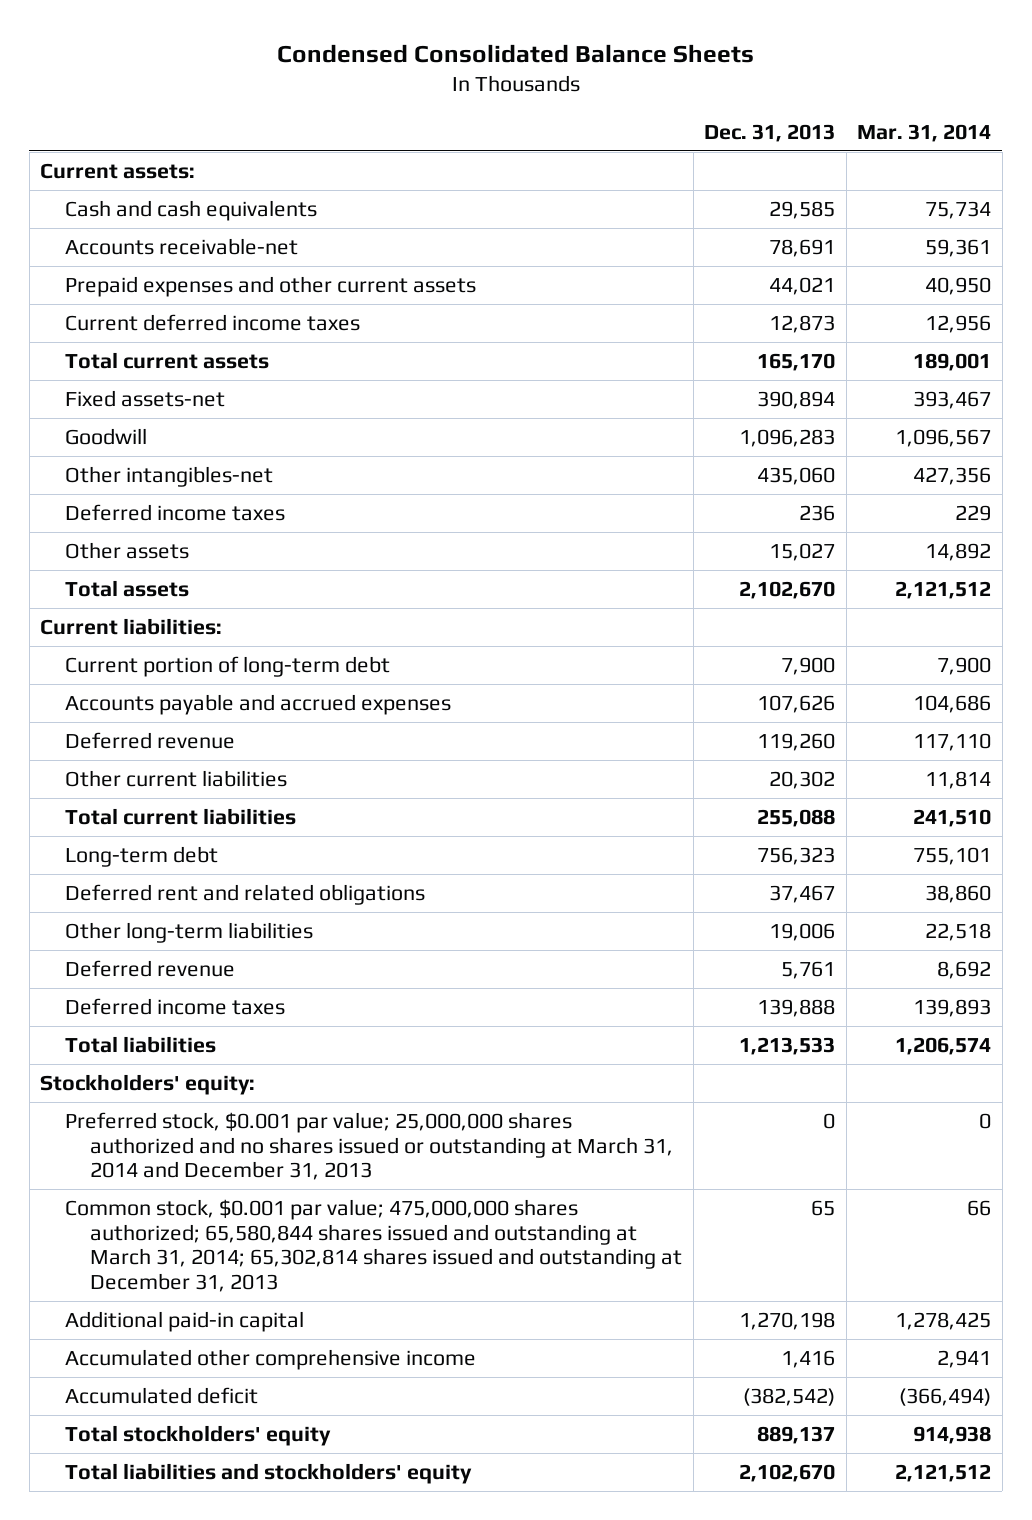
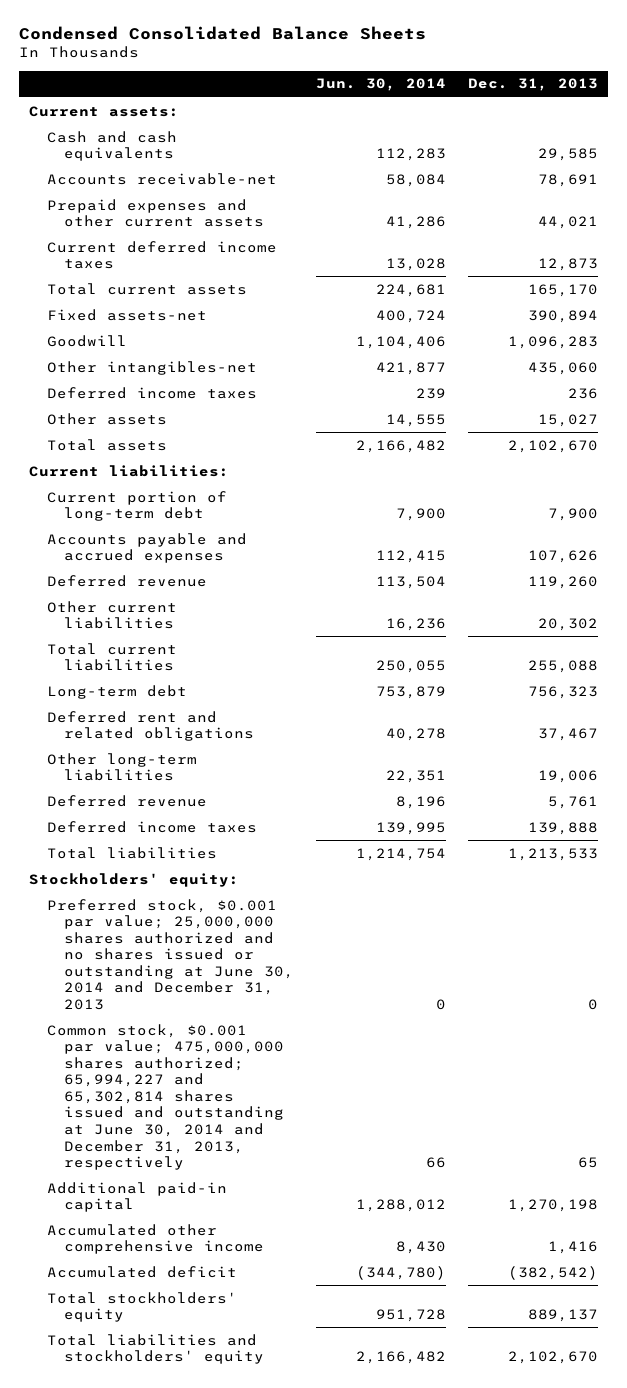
- | Dec. 31, 2013 | Mar. 31, 2014
+ | Jun. 30, 2014 | Dec. 31, 2013
- Preferred stock, $0.001 par value; 25,000,000 shares authorized and no shares issued or outstanding at March 31, 2014 and December 31, 2013 | 0 | 0
- Common stock, $0.001 par value; 475,000,000 shares authorized; 65,580,844 shares issued and outstanding at March 31, 2014; 65,302,814 shares issued and outstanding at December 31, 2013 | 65 | 66
+ Preferred stock, $0.001 par value; 25,000,000 shares authorized and no shares issued or outstanding at June 30, 2014 and December 31, 2013 | 0 | 0
+ Common stock, $0.001 par value; 475,000,000 shares authorized; 65,994,227 and 65,302,814 shares issued and outstanding at June 30, 2014 and December 31, 2013, respectively | 66 | 65

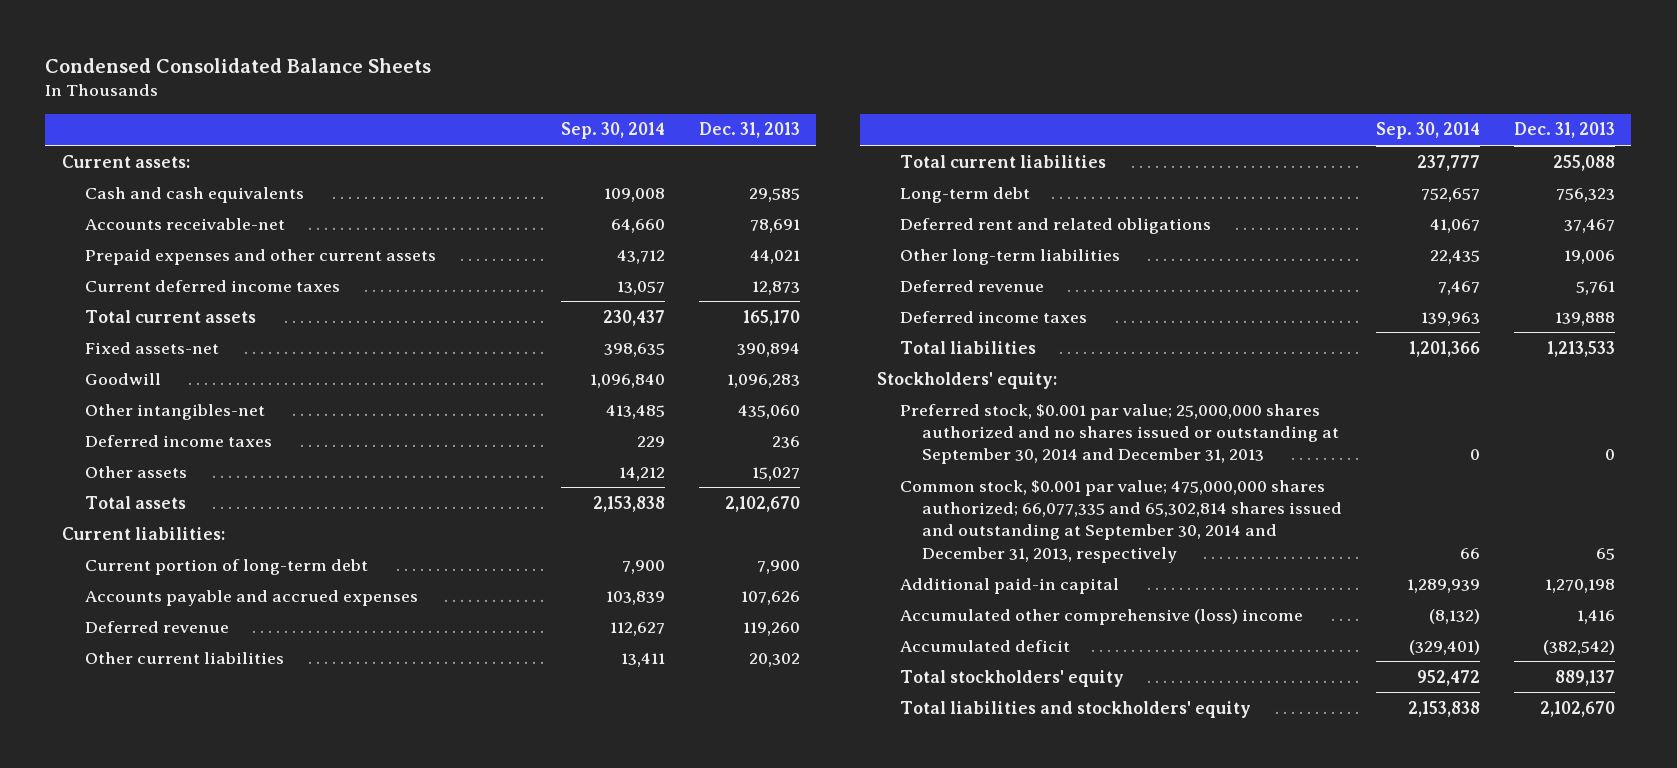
- | Jun. 30, 2014 | Dec. 31, 2013
+ | Sep. 30, 2014 | Dec. 31, 2013
- Preferred stock, $0.001 par value; 25,000,000 shares authorized and no shares issued or outstanding at June 30, 2014 and December 31, 2013 | 0 | 0
- Common stock, $0.001 par value; 475,000,000 shares authorized; 65,994,227 and 65,302,814 shares issued and outstanding at June 30, 2014 and December 31, 2013, respectively | 66 | 65
+ Preferred stock, $0.001 par value; 25,000,000 shares authorized and no shares issued or outstanding at September 30, 2014 and December 31, 2013 | 0 | 0
+ Common stock, $0.001 par value; 475,000,000 shares authorized; 66,077,335 and 65,302,814 shares issued and outstanding at September 30, 2014 and December 31, 2013, respectively | 66 | 65
- Accumulated other comprehensive income | 8,430 | 1,416
+ Accumulated other comprehensive (loss) income | (8,132) | 1,416

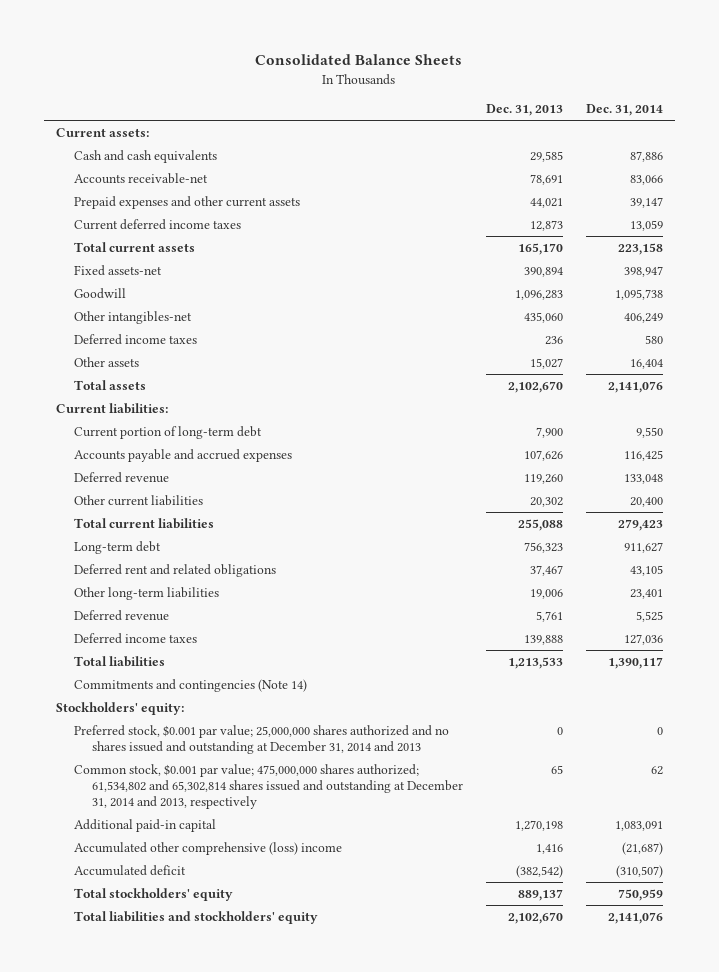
- Condensed Consolidated Balance Sheets
+ Consolidated Balance Sheets
- | Sep. 30, 2014 | Dec. 31, 2013
+ | Dec. 31, 2013 | Dec. 31, 2014
+ Commitments and contingencies (Note 14)
- Preferred stock, $0.001 par value; 25,000,000 shares authorized and no shares issued or outstanding at September 30, 2014 and December 31, 2013 | 0 | 0
- Common stock, $0.001 par value; 475,000,000 shares authorized; 66,077,335 and 65,302,814 shares issued and outstanding at September 30, 2014 and December 31, 2013, respectively | 66 | 65
+ Preferred stock, $0.001 par value; 25,000,000 shares authorized and no shares issued and outstanding at December 31, 2014 and 2013 | 0 | 0
+ Common stock, $0.001 par value; 475,000,000 shares authorized; 61,534,802 and 65,302,814 shares issued and outstanding at December 31, 2014 and 2013, respectively | 65 | 62

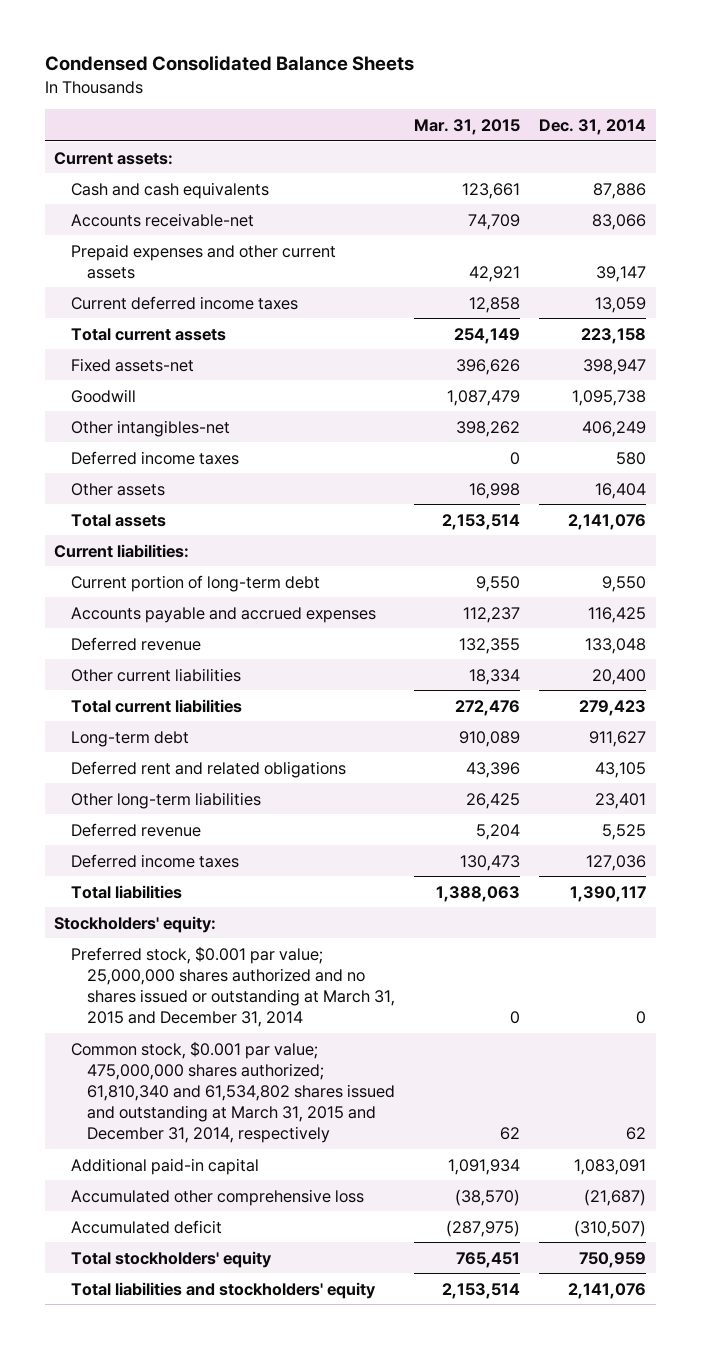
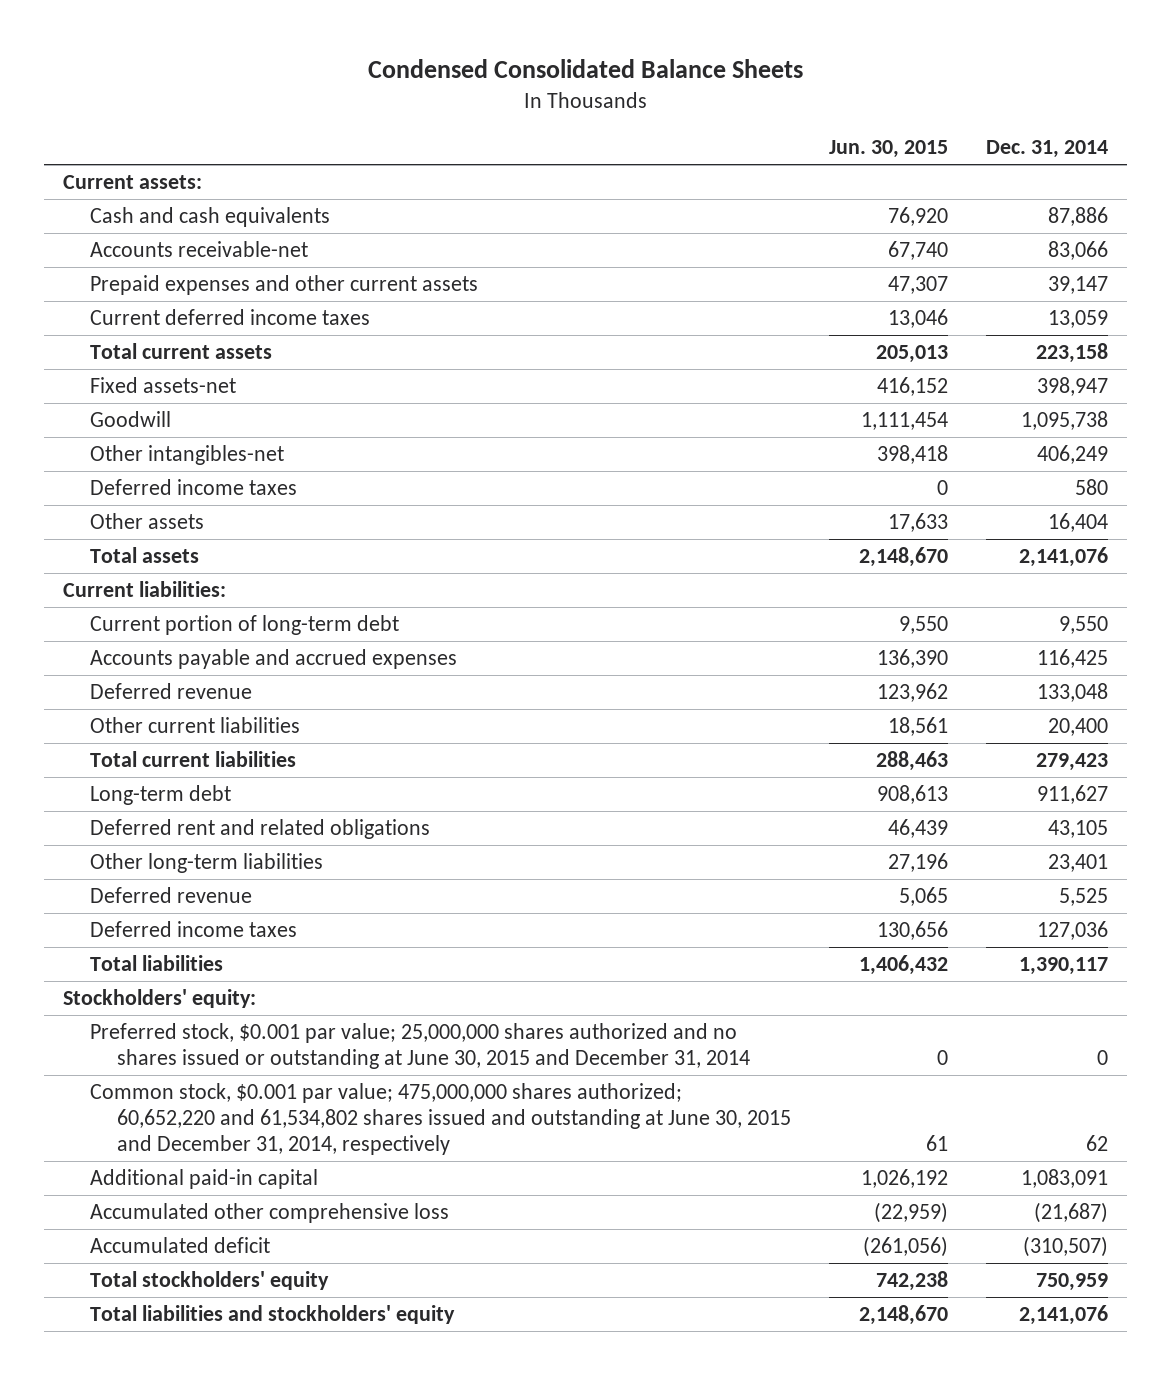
- | Mar. 31, 2015 | Dec. 31, 2014
+ | Jun. 30, 2015 | Dec. 31, 2014
- Preferred stock, $0.001 par value; 25,000,000 shares authorized and no shares issued or outstanding at March 31, 2015 and December 31, 2014 | 0 | 0
- Common stock, $0.001 par value; 475,000,000 shares authorized; 61,810,340 and 61,534,802 shares issued and outstanding at March 31, 2015 and December 31, 2014, respectively | 62 | 62
+ Preferred stock, $0.001 par value; 25,000,000 shares authorized and no shares issued or outstanding at June 30, 2015 and December 31, 2014 | 0 | 0
+ Common stock, $0.001 par value; 475,000,000 shares authorized; 60,652,220 and 61,534,802 shares issued and outstanding at June 30, 2015 and December 31, 2014, respectively | 61 | 62

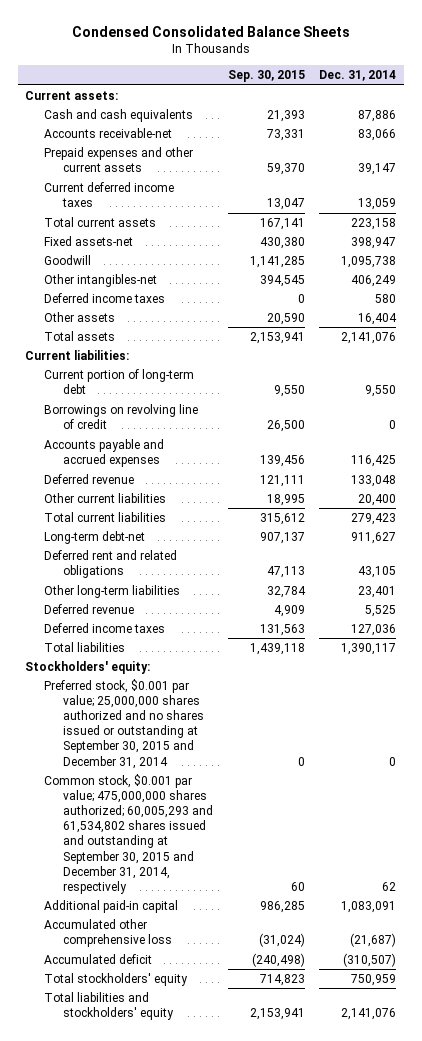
- | Jun. 30, 2015 | Dec. 31, 2014
+ | Sep. 30, 2015 | Dec. 31, 2014
+ Borrowings on revolving line of credit | 26,500 | 0
- Long-term debt | 908,613 | 911,627
+ Long-term debt-net | 907,137 | 911,627
- Preferred stock, $0.001 par value; 25,000,000 shares authorized and no shares issued or outstanding at June 30, 2015 and December 31, 2014 | 0 | 0
- Common stock, $0.001 par value; 475,000,000 shares authorized; 60,652,220 and 61,534,802 shares issued and outstanding at June 30, 2015 and December 31, 2014, respectively | 61 | 62
+ Preferred stock, $0.001 par value; 25,000,000 shares authorized and no shares issued or outstanding at September 30, 2015 and December 31, 2014 | 0 | 0
+ Common stock, $0.001 par value; 475,000,000 shares authorized; 60,005,293 and 61,534,802 shares issued and outstanding at September 30, 2015 and December 31, 2014, respectively | 60 | 62

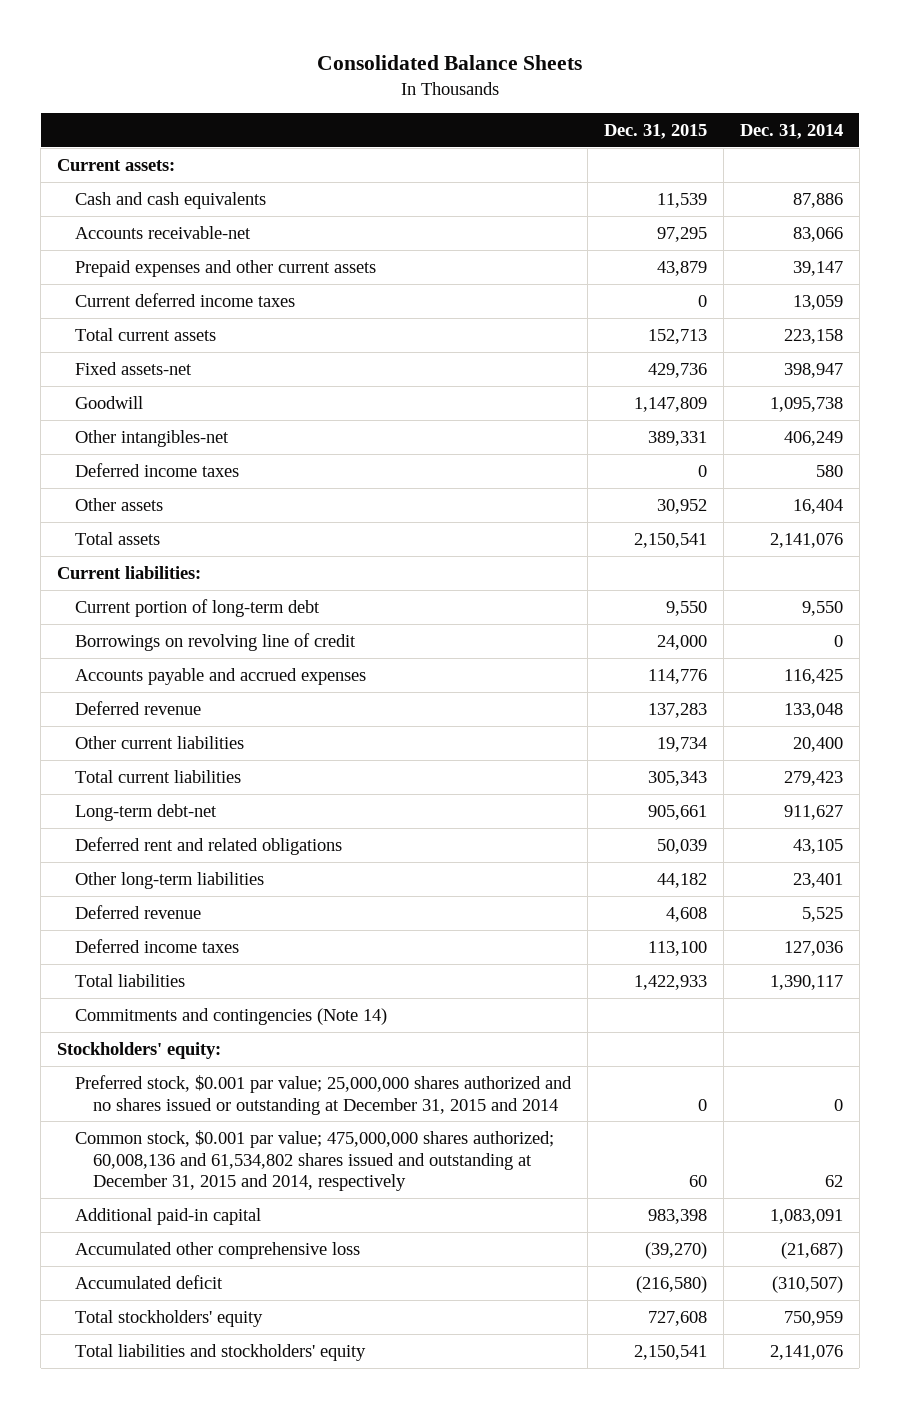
- Condensed Consolidated Balance Sheets
+ Consolidated Balance Sheets
- | Sep. 30, 2015 | Dec. 31, 2014
+ | Dec. 31, 2015 | Dec. 31, 2014
+ Commitments and contingencies (Note 14)
- Preferred stock, $0.001 par value; 25,000,000 shares authorized and no shares issued or outstanding at September 30, 2015 and December 31, 2014 | 0 | 0
- Common stock, $0.001 par value; 475,000,000 shares authorized; 60,005,293 and 61,534,802 shares issued and outstanding at September 30, 2015 and December 31, 2014, respectively | 60 | 62
+ Preferred stock, $0.001 par value; 25,000,000 shares authorized and no shares issued or outstanding at December 31, 2015 and 2014 | 0 | 0
+ Common stock, $0.001 par value; 475,000,000 shares authorized; 60,008,136 and 61,534,802 shares issued and outstanding at December 31, 2015 and 2014, respectively | 60 | 62

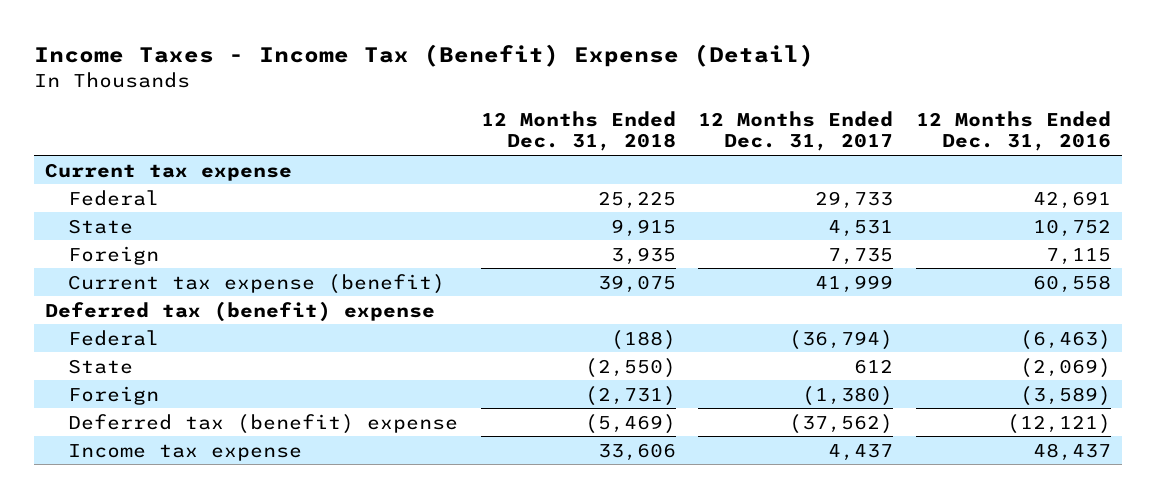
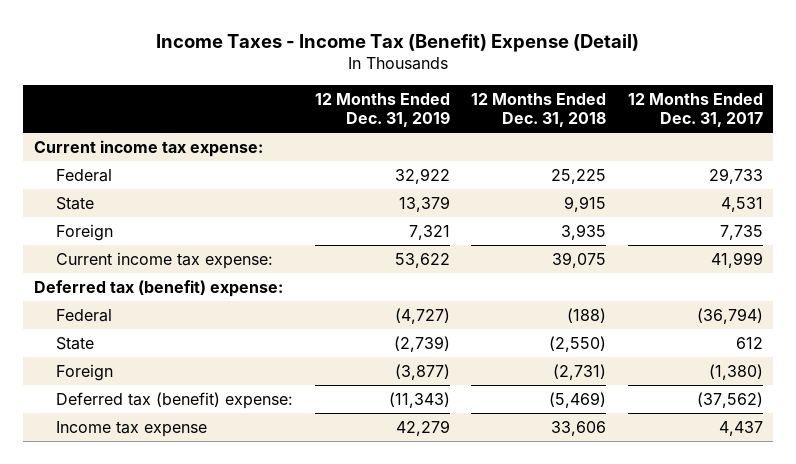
- | 12 Months Ended Dec. 31, 2018 | 12 Months Ended Dec. 31, 2017 | 12 Months Ended Dec. 31, 2016
+ | 12 Months Ended Dec. 31, 2019 | 12 Months Ended Dec. 31, 2018 | 12 Months Ended Dec. 31, 2017
- Current tax expense
+ Current income tax expense:
- Current tax expense (benefit) | 39,075 | 41,999 | 60,558
- Deferred tax (benefit) expense
+ Current income tax expense: | 53,622 | 39,075 | 41,999
+ Deferred tax (benefit) expense:
- Deferred tax (benefit) expense | (5,469) | (37,562) | (12,121)
+ Deferred tax (benefit) expense: | (11,343) | (5,469) | (37,562)

